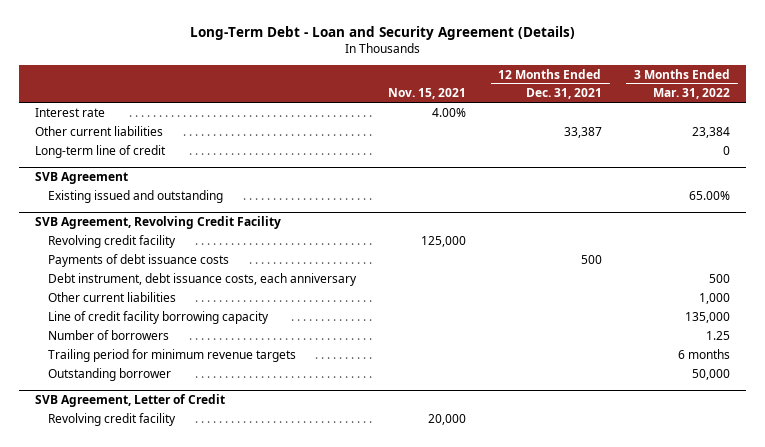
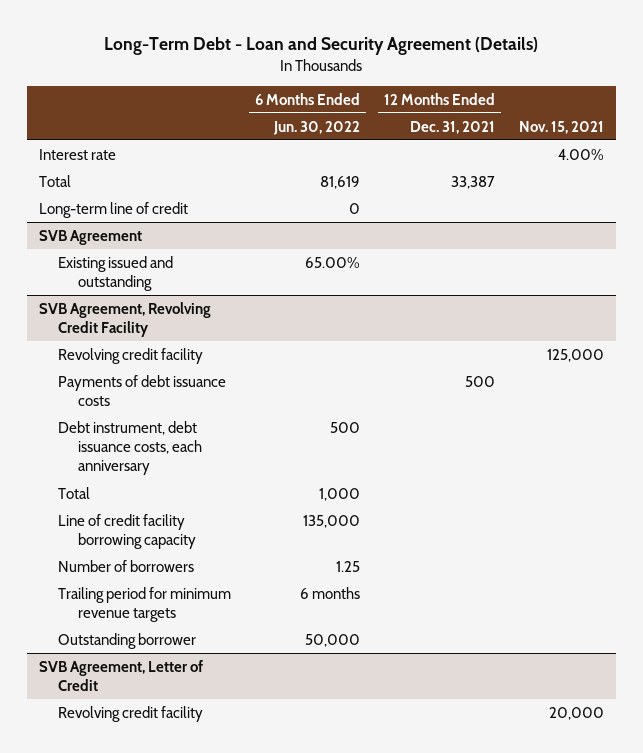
- | Nov. 15, 2021 | 12 Months Ended Dec. 31, 2021 | 3 Months Ended Mar. 31, 2022
+ | 6 Months Ended Jun. 30, 2022 | 12 Months Ended Dec. 31, 2021 | Nov. 15, 2021
- Other current liabilities | | 33,387 | 23,384
+ Total | 81,619 | 33,387 |
@ SVB Agreement, Revolving Credit Facility
- Other current liabilities | | | 1,000
+ Total | 1,000 | |

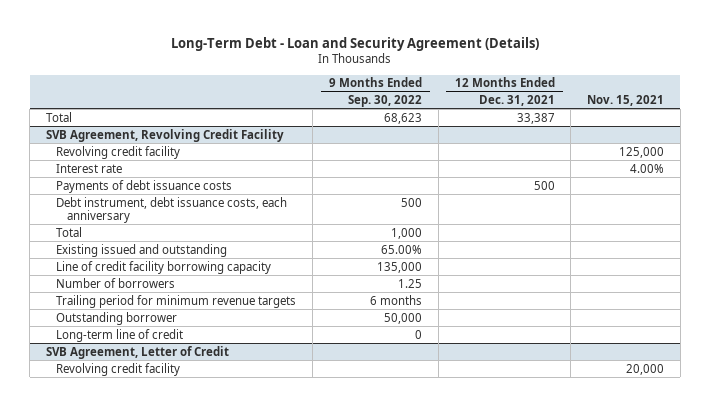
- | 6 Months Ended Jun. 30, 2022 | 12 Months Ended Dec. 31, 2021 | Nov. 15, 2021
+ | 9 Months Ended Sep. 30, 2022 | 12 Months Ended Dec. 31, 2021 | Nov. 15, 2021
- Interest rate | | | 4.00%
- Long-term line of credit | 0 | |
- SVB Agreement
- Existing issued and outstanding | 65.00% | |
@ SVB Agreement, Revolving Credit Facility
+ Interest rate | | | 4.00%
+ Existing issued and outstanding | 65.00% | |
+ Long-term line of credit | 0 | |

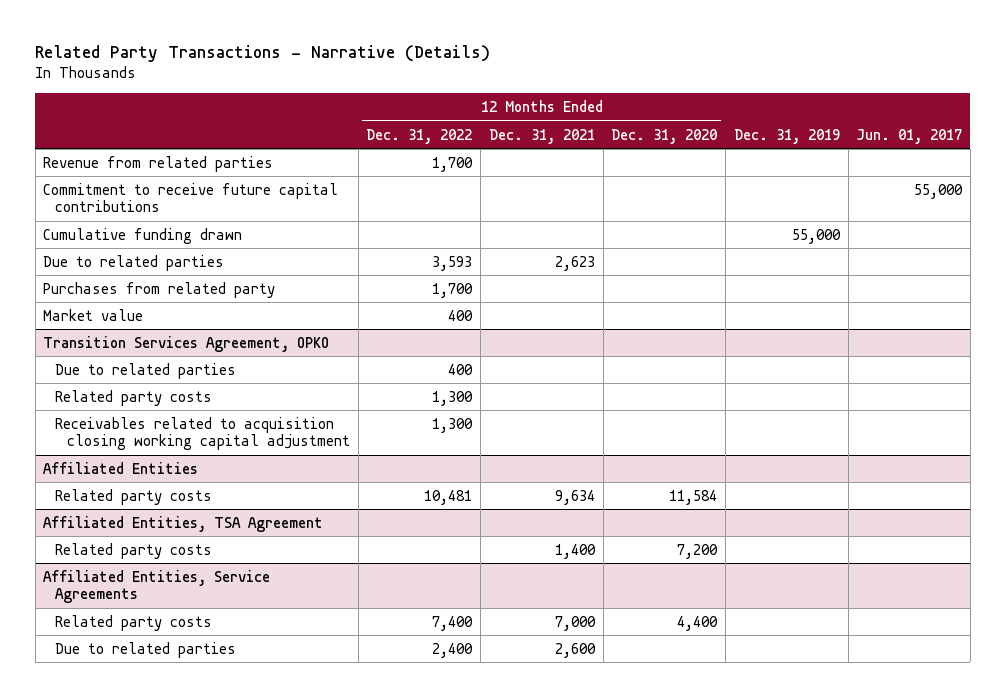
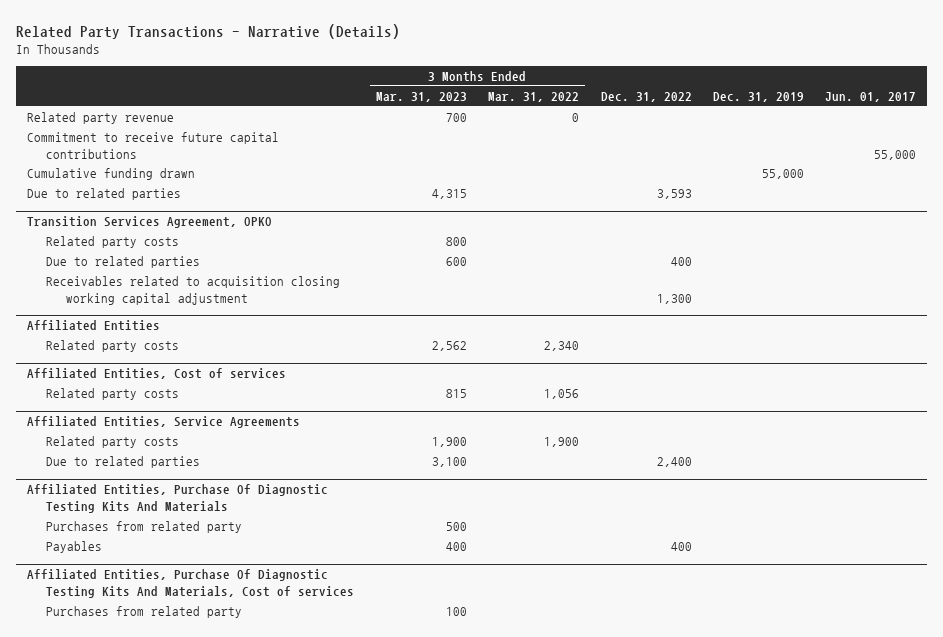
- | 12 Months Ended Dec. 31, 2022 | 12 Months Ended Dec. 31, 2021 | 12 Months Ended Dec. 31, 2020 | Dec. 31, 2019 | Jun. 01, 2017
+ | 3 Months Ended Mar. 31, 2023 | 3 Months Ended Mar. 31, 2022 | Dec. 31, 2022 | Dec. 31, 2019 | Jun. 01, 2017
- Revenue from related parties | 1,700 | | | |
+ Related party revenue | 700 | 0 | | |
- Purchases from related party | 1,700 | | | |
- Market value | 400 | | | |
@ Transition Services Agreement, OPKO
moved down: Due to related parties | 600 | | 400 | |
- Affiliated Entities, TSA Agreement
- Related party costs | | 1,400 | 7,200 | |
+ Affiliated Entities, Cost of services
+ Related party costs | 815 | 1,056 | | |
+ Affiliated Entities, Purchase Of Diagnostic Testing Kits And Materials
+ Purchases from related party | 500 | | | |
+ Payables | 400 | | 400 | |
+ Affiliated Entities, Purchase Of Diagnostic Testing Kits And Materials, Cost of services
+ Purchases from related party | 100 | | | |

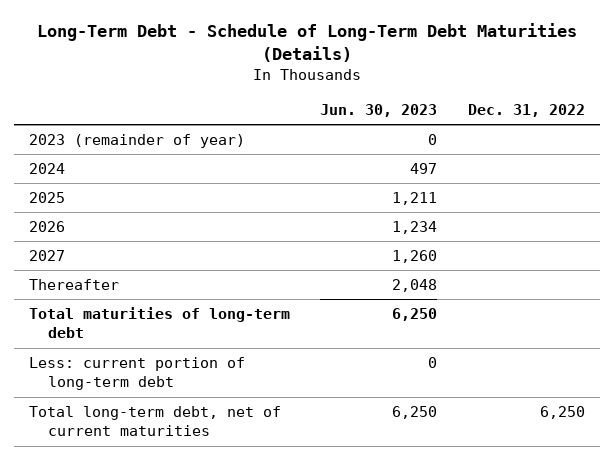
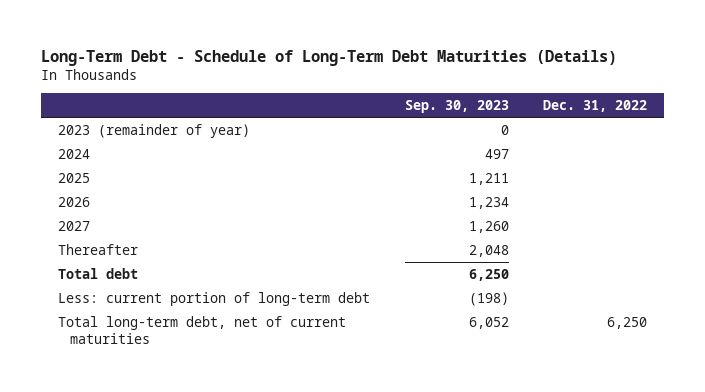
- | Jun. 30, 2023 | Dec. 31, 2022
+ | Sep. 30, 2023 | Dec. 31, 2022
- Total maturities of long-term debt | 6,250 |
+ Total debt | 6,250 |

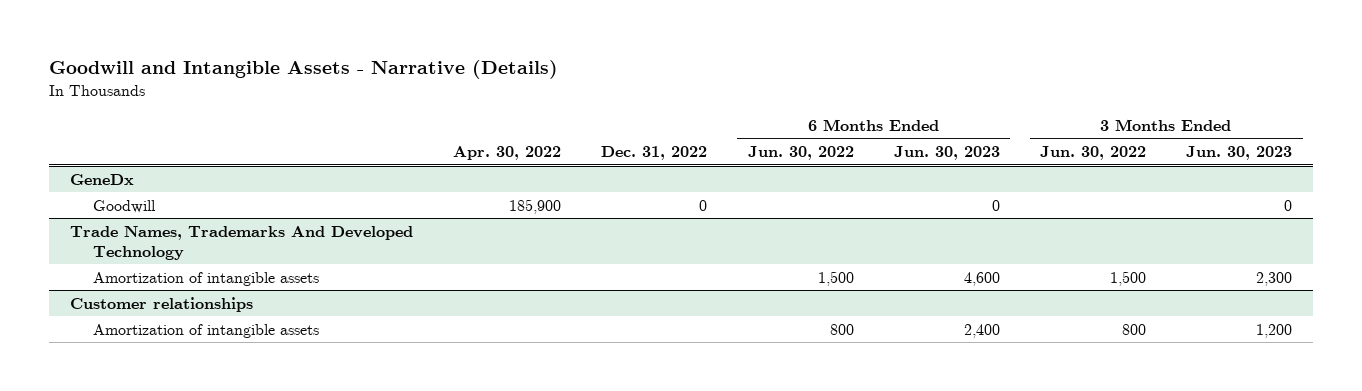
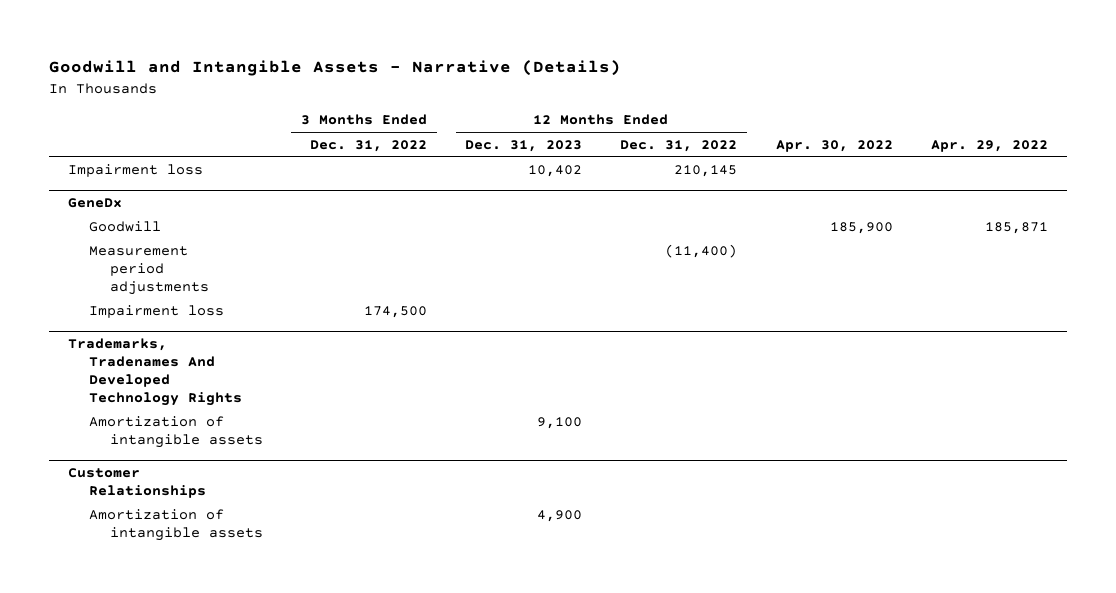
- | Apr. 30, 2022 | Dec. 31, 2022 | 6 Months Ended Jun. 30, 2022 | 6 Months Ended Jun. 30, 2023 | 3 Months Ended Jun. 30, 2022 | 3 Months Ended Jun. 30, 2023
+ | 3 Months Ended Dec. 31, 2022 | 12 Months Ended Dec. 31, 2023 | 12 Months Ended Dec. 31, 2022 | Apr. 30, 2022 | Apr. 29, 2022
+ Impairment loss | | 10,402 | 210,145 | |
- Trade Names, Trademarks And Developed Technology
- Amortization of intangible assets | | | 1,500 | 4,600 | 1,500 | 2,300
- Customer relationships
@ GeneDx
+ Measurement period adjustments | | | (11,400) | |
+ Impairment loss | 174,500 | | | |
+ Trademarks, Tradenames And Developed Technology Rights
+ Amortization of intangible assets | | 9,100 | | |
+ Customer Relationships

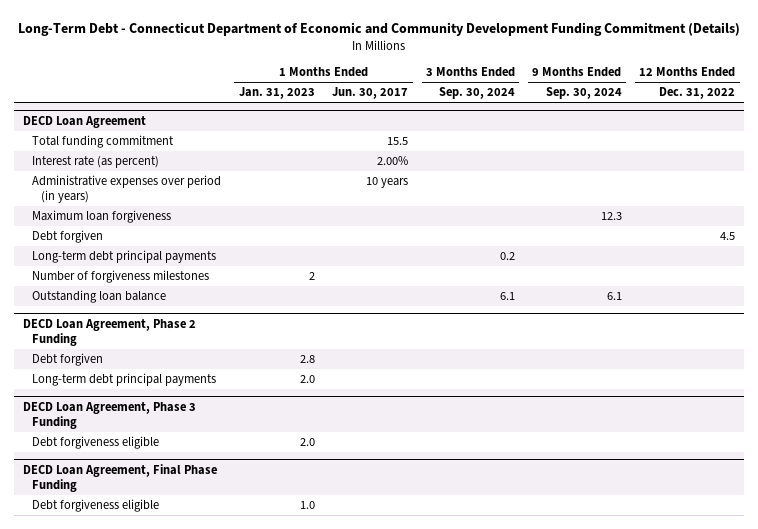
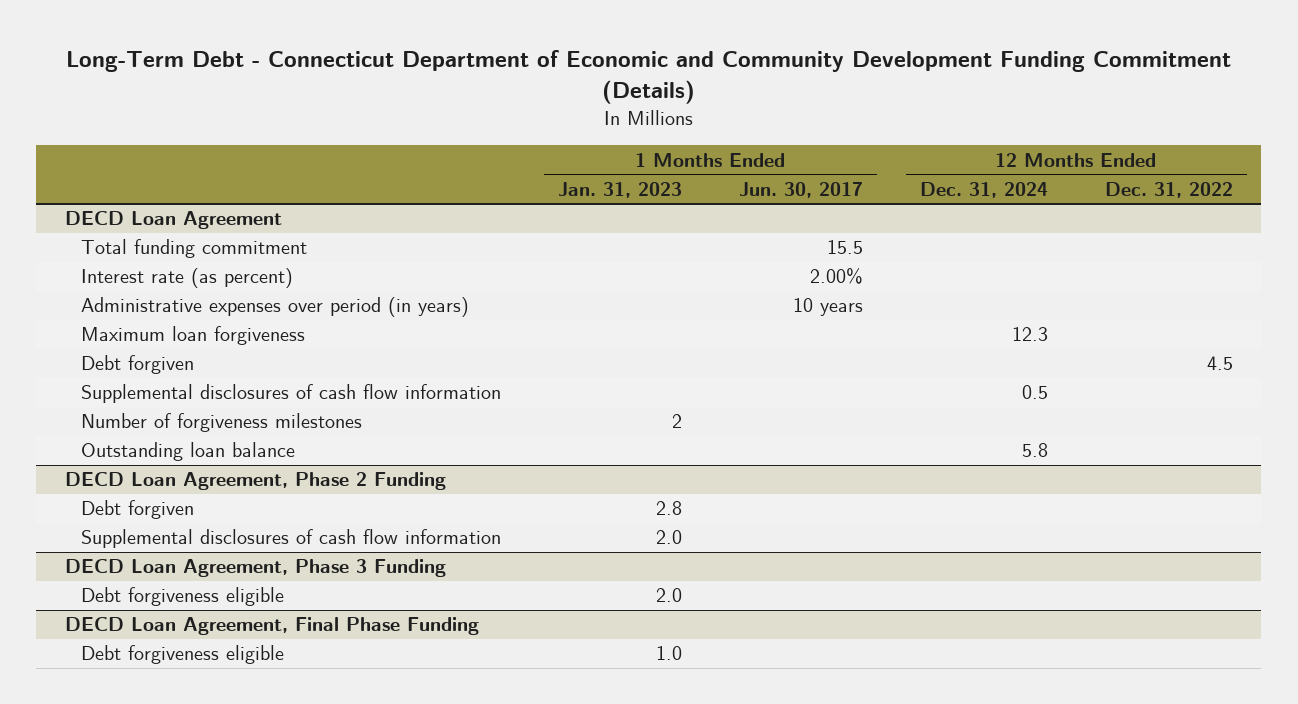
- | 1 Months Ended Jan. 31, 2023 | 1 Months Ended Jun. 30, 2017 | 3 Months Ended Sep. 30, 2024 | 9 Months Ended Sep. 30, 2024 | 12 Months Ended Dec. 31, 2022
+ | 1 Months Ended Jan. 31, 2023 | 1 Months Ended Jun. 30, 2017 | 12 Months Ended Dec. 31, 2024 | 12 Months Ended Dec. 31, 2022
@ DECD Loan Agreement
- Long-term debt principal payments | | | 0.2 | |
+ Supplemental disclosures of cash flow information | | | 0.5 |
@ DECD Loan Agreement, Phase 2 Funding
- Long-term debt principal payments | 2.0 | | | |
+ Supplemental disclosures of cash flow information | 2.0 | | |

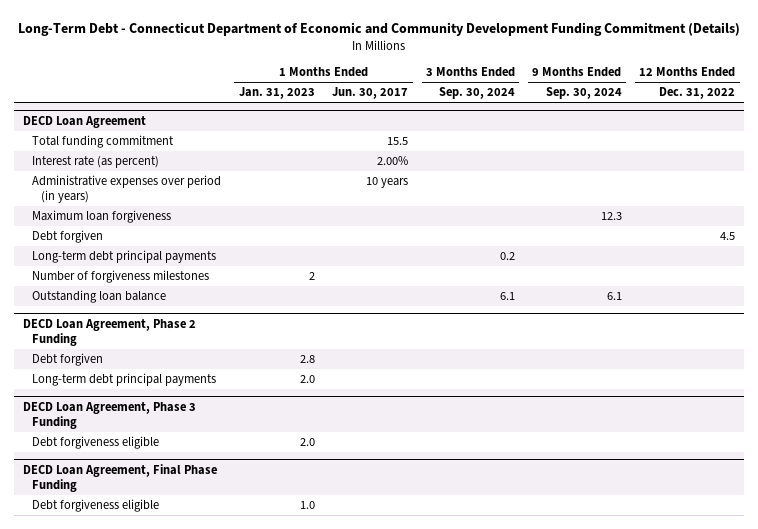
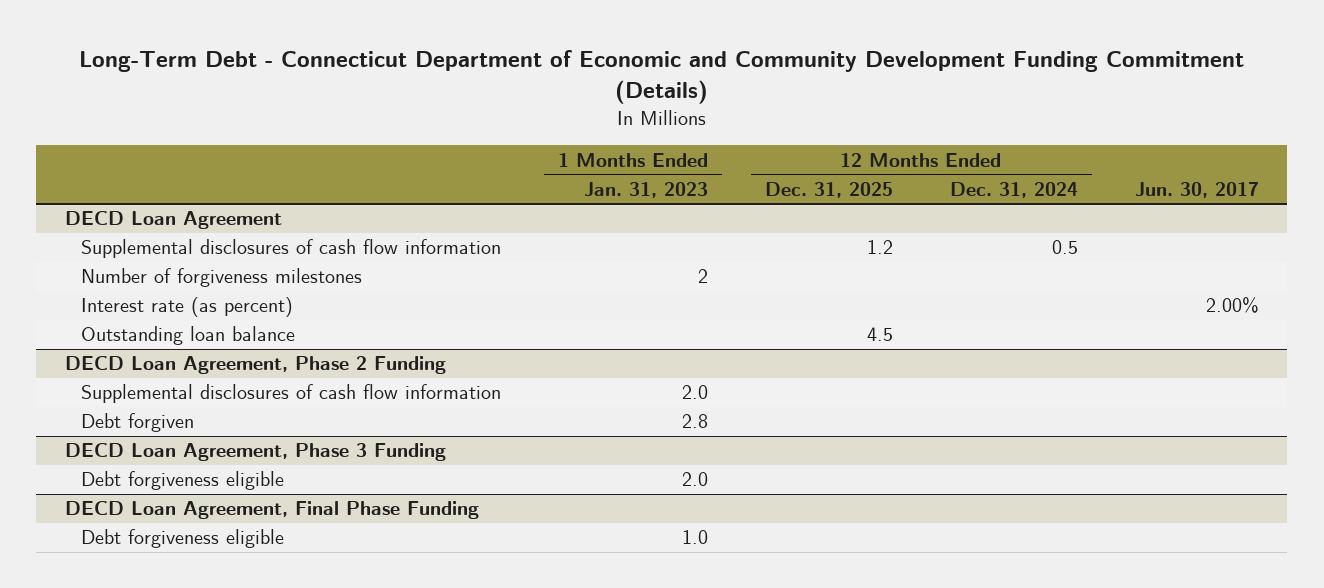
- | 1 Months Ended Jan. 31, 2023 | 1 Months Ended Jun. 30, 2017 | 3 Months Ended Sep. 30, 2024 | 9 Months Ended Sep. 30, 2024 | 12 Months Ended Dec. 31, 2022
+ | 1 Months Ended Jan. 31, 2023 | 12 Months Ended Dec. 31, 2025 | 12 Months Ended Dec. 31, 2024 | Jun. 30, 2017
@ DECD Loan Agreement
- Total funding commitment | | 15.5 | | |
- Administrative expenses over period (in years) | | 10 years | | |
- Maximum loan forgiveness | | | | 12.3 |
- Debt forgiven | | | | | 4.5
- Long-term debt principal payments | | | 0.2 | |
+ Supplemental disclosures of cash flow information | | 1.2 | 0.5 |
moved down: Interest rate (as percent) | | | | 2.00%
@ DECD Loan Agreement, Phase 2 Funding
+ Supplemental disclosures of cash flow information | 2.0 | | |
- Long-term debt principal payments | 2.0 | | | |

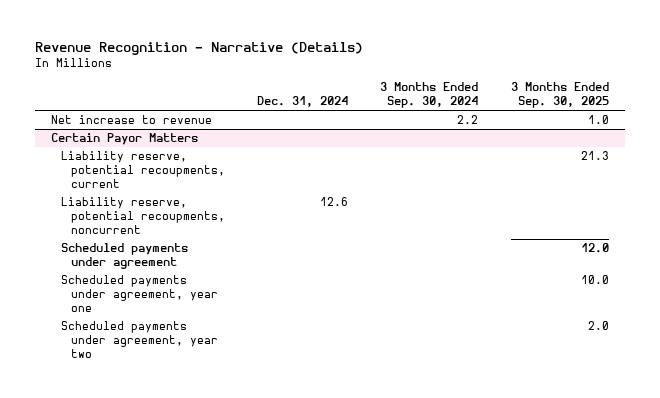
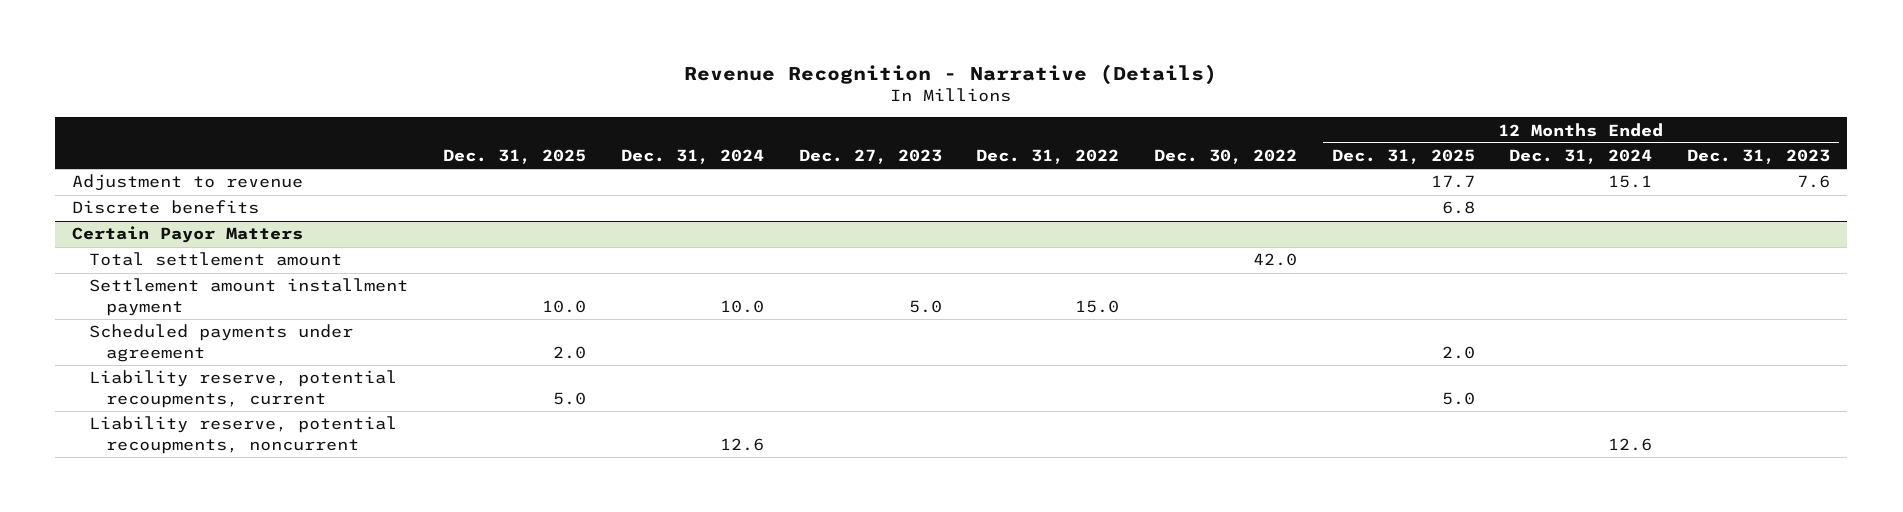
- | Dec. 31, 2024 | 3 Months Ended Sep. 30, 2024 | 3 Months Ended Sep. 30, 2025
+ | Dec. 31, 2025 | Dec. 31, 2024 | Dec. 27, 2023 | Dec. 31, 2022 | Dec. 30, 2022 | 12 Months Ended Dec. 31, 2025 | 12 Months Ended Dec. 31, 2024 | 12 Months Ended Dec. 31, 2023
- Net increase to revenue | | 2.2 | 1.0
+ Adjustment to revenue | | | | | | 17.7 | 15.1 | 7.6
+ Discrete benefits | | | | | | 6.8 | |
@ Certain Payor Matters
+ Total settlement amount | | | | | 42.0 | | |
+ Settlement amount installment payment | 10.0 | 10.0 | 5.0 | 15.0 | | | |
moved up: Scheduled payments under agreement | 2.0 | | | | | 2.0 | |
- Scheduled payments under agreement, year one | | | 10.0
- Scheduled payments under agreement, year two | | | 2.0

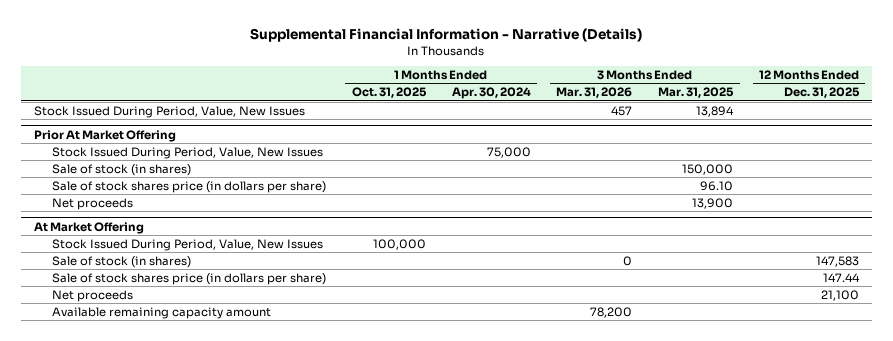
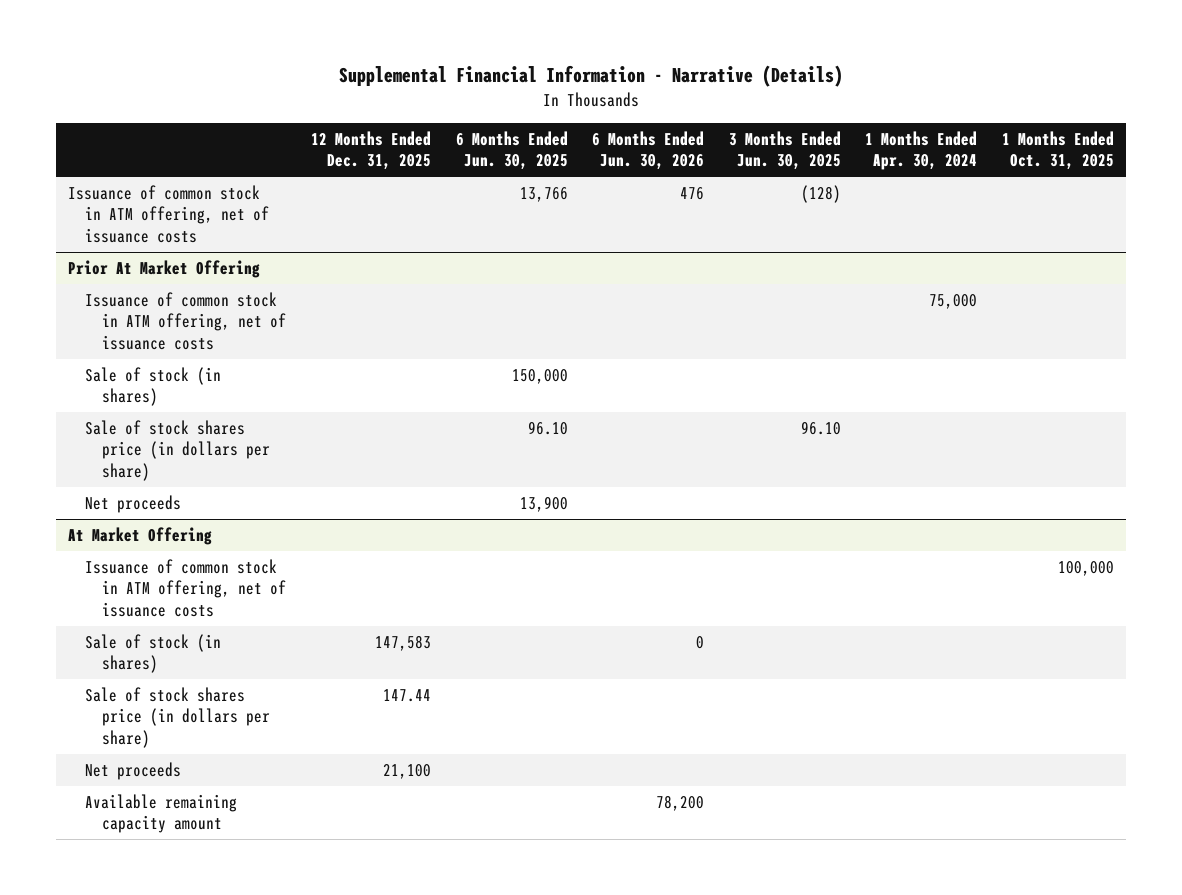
- | 1 Months Ended Oct. 31, 2025 | 1 Months Ended Apr. 30, 2024 | 3 Months Ended Mar. 31, 2026 | 3 Months Ended Mar. 31, 2025 | 12 Months Ended Dec. 31, 2025
+ | 12 Months Ended Dec. 31, 2025 | 6 Months Ended Jun. 30, 2025 | 6 Months Ended Jun. 30, 2026 | 3 Months Ended Jun. 30, 2025 | 1 Months Ended Apr. 30, 2024 | 1 Months Ended Oct. 31, 2025
- Stock Issued During Period, Value, New Issues | | | 457 | 13,894 |
+ Issuance of common stock in ATM offering, net of issuance costs | | 13,766 | 476 | (128) | |
@ Prior At Market Offering
- Stock Issued During Period, Value, New Issues | | 75,000 | | |
+ Issuance of common stock in ATM offering, net of issuance costs | | | | | 75,000 |
@ At Market Offering
- Stock Issued During Period, Value, New Issues | 100,000 | | | |
+ Issuance of common stock in ATM offering, net of issuance costs | | | | | | 100,000

